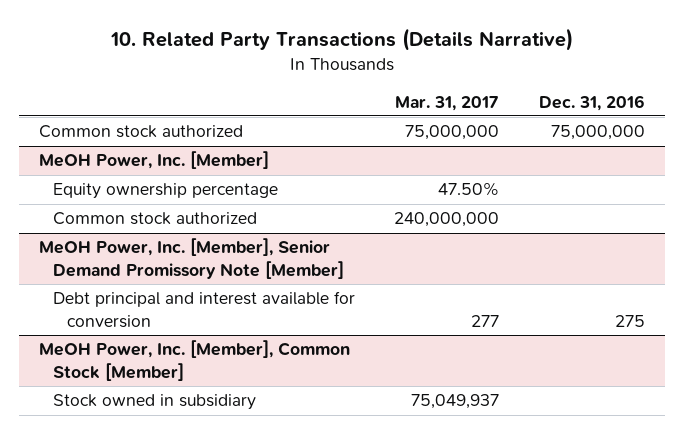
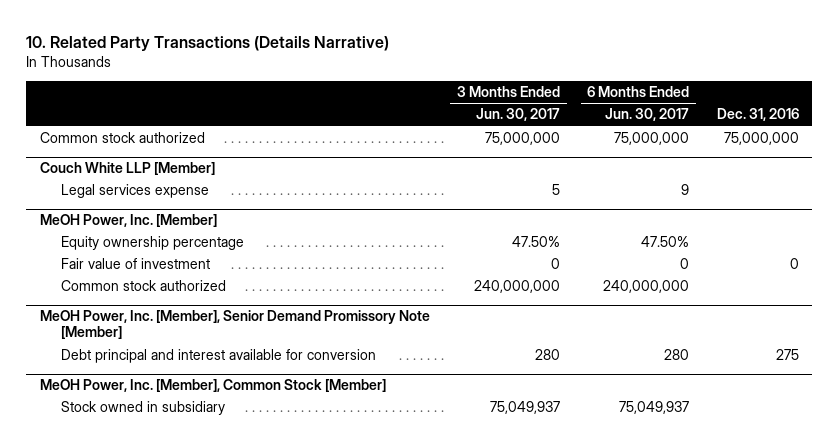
- | Mar. 31, 2017 | Dec. 31, 2016
+ | 3 Months Ended Jun. 30, 2017 | 6 Months Ended Jun. 30, 2017 | Dec. 31, 2016
+ Couch White LLP [Member]
+ Legal services expense | 5 | 9 |
@ MeOH Power, Inc. [Member]
+ Fair value of investment | 0 | 0 | 0

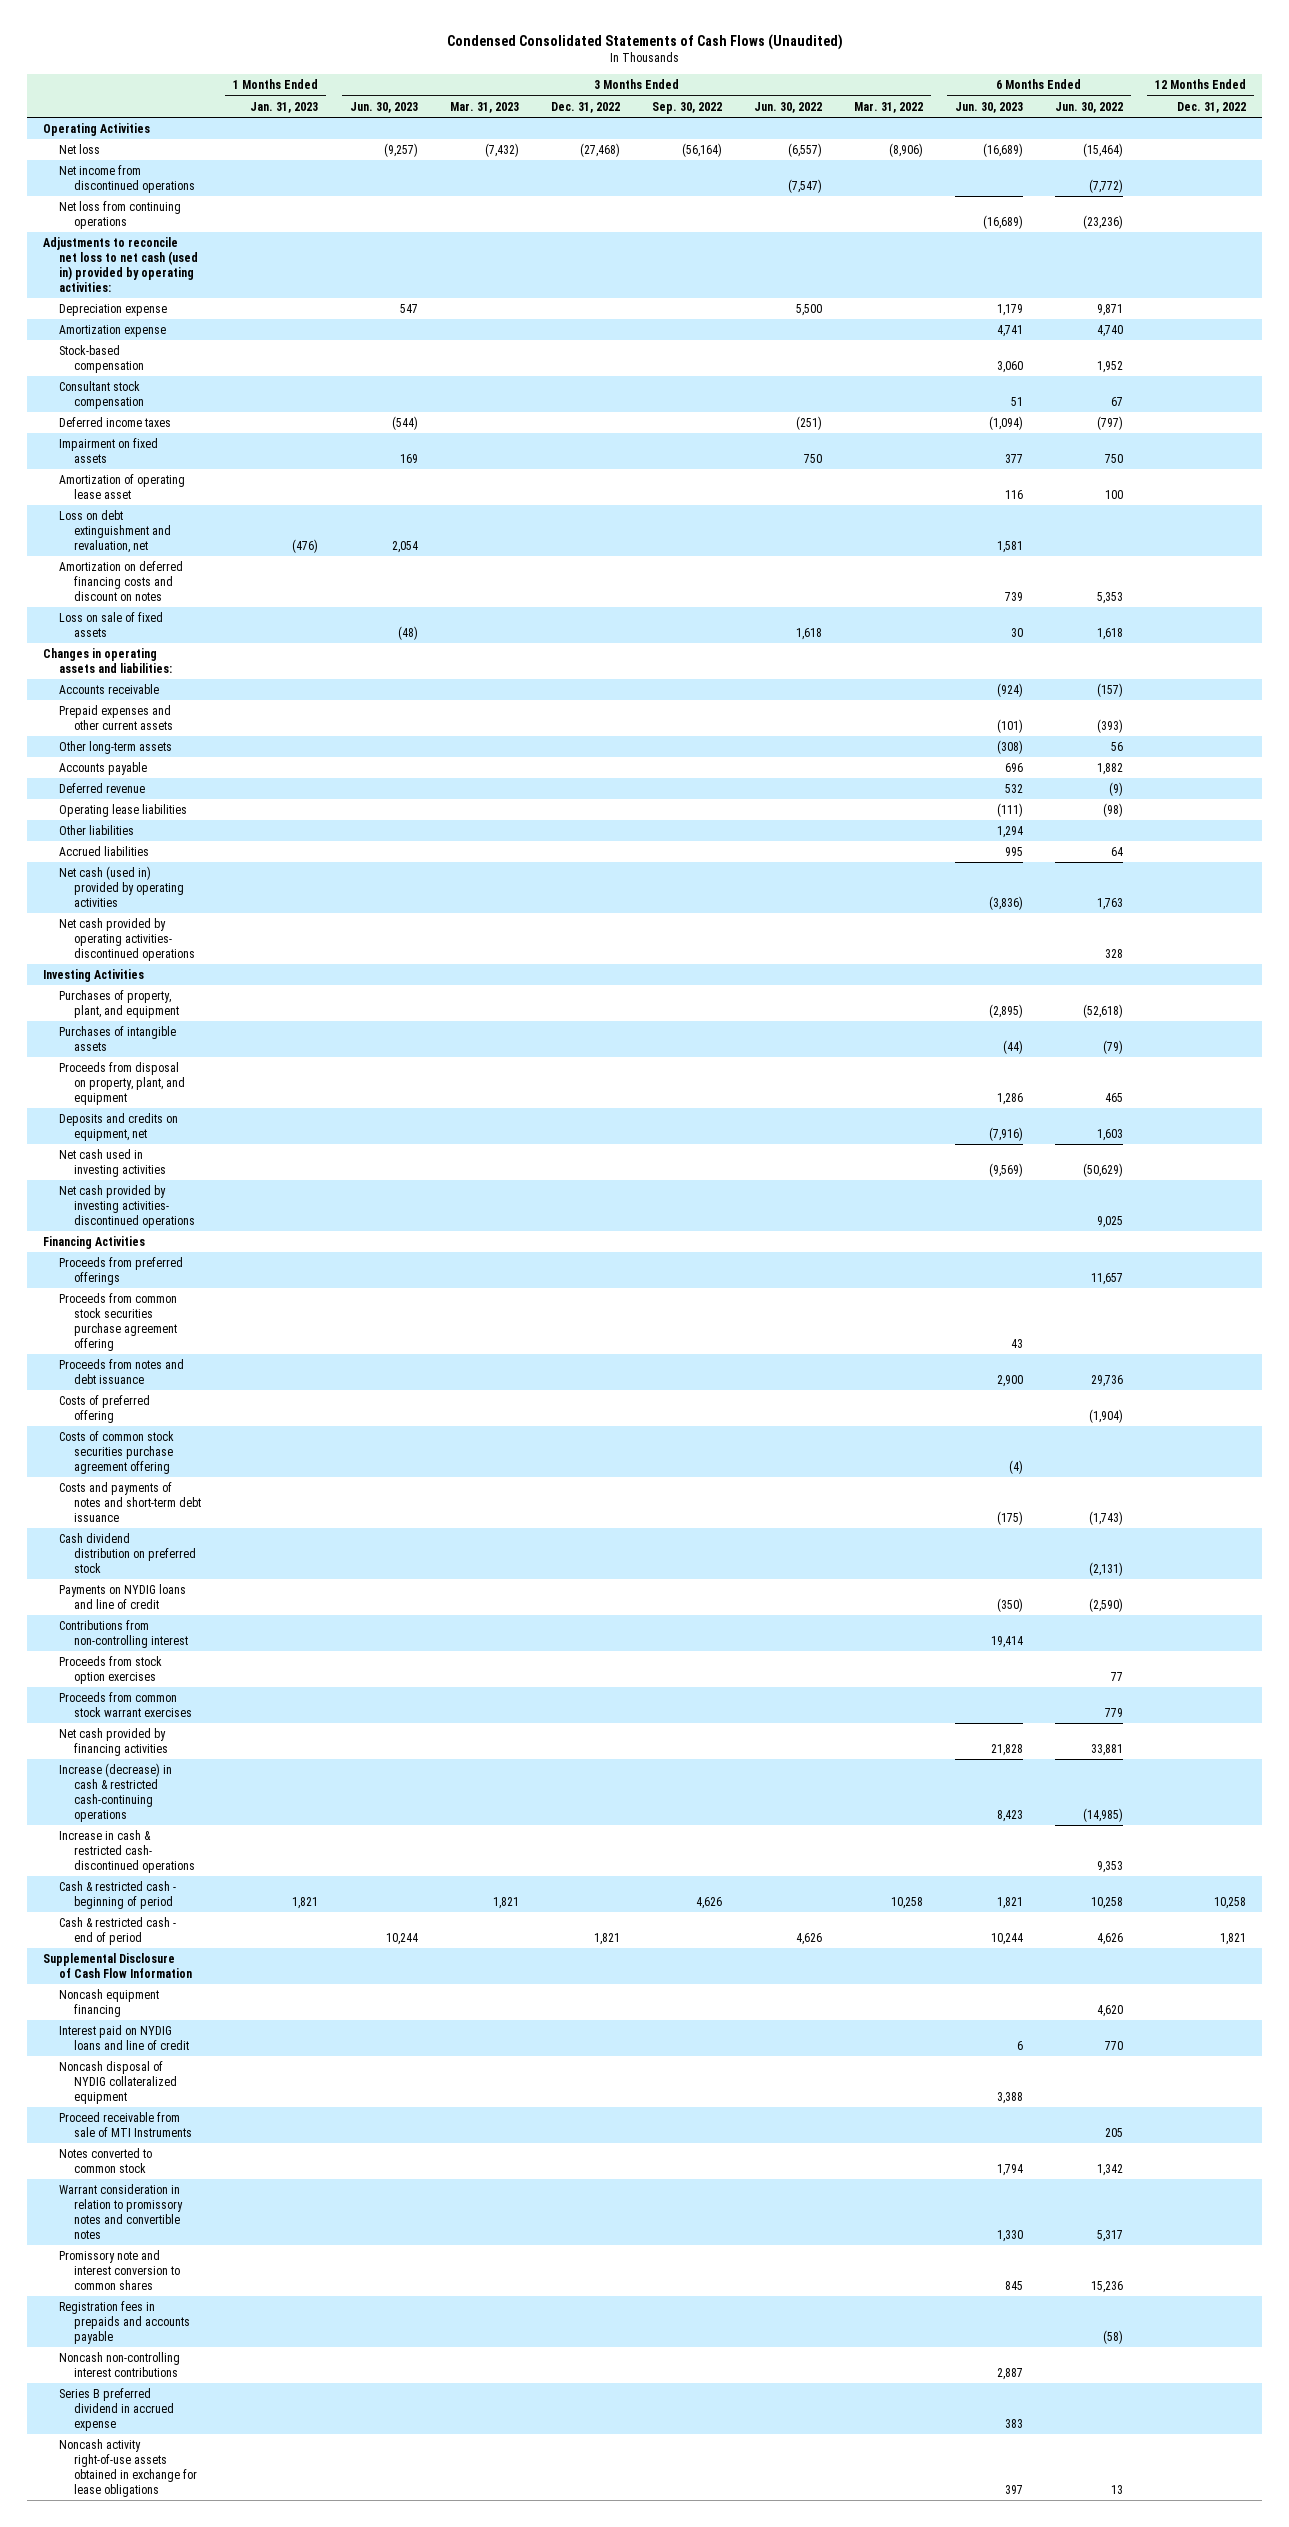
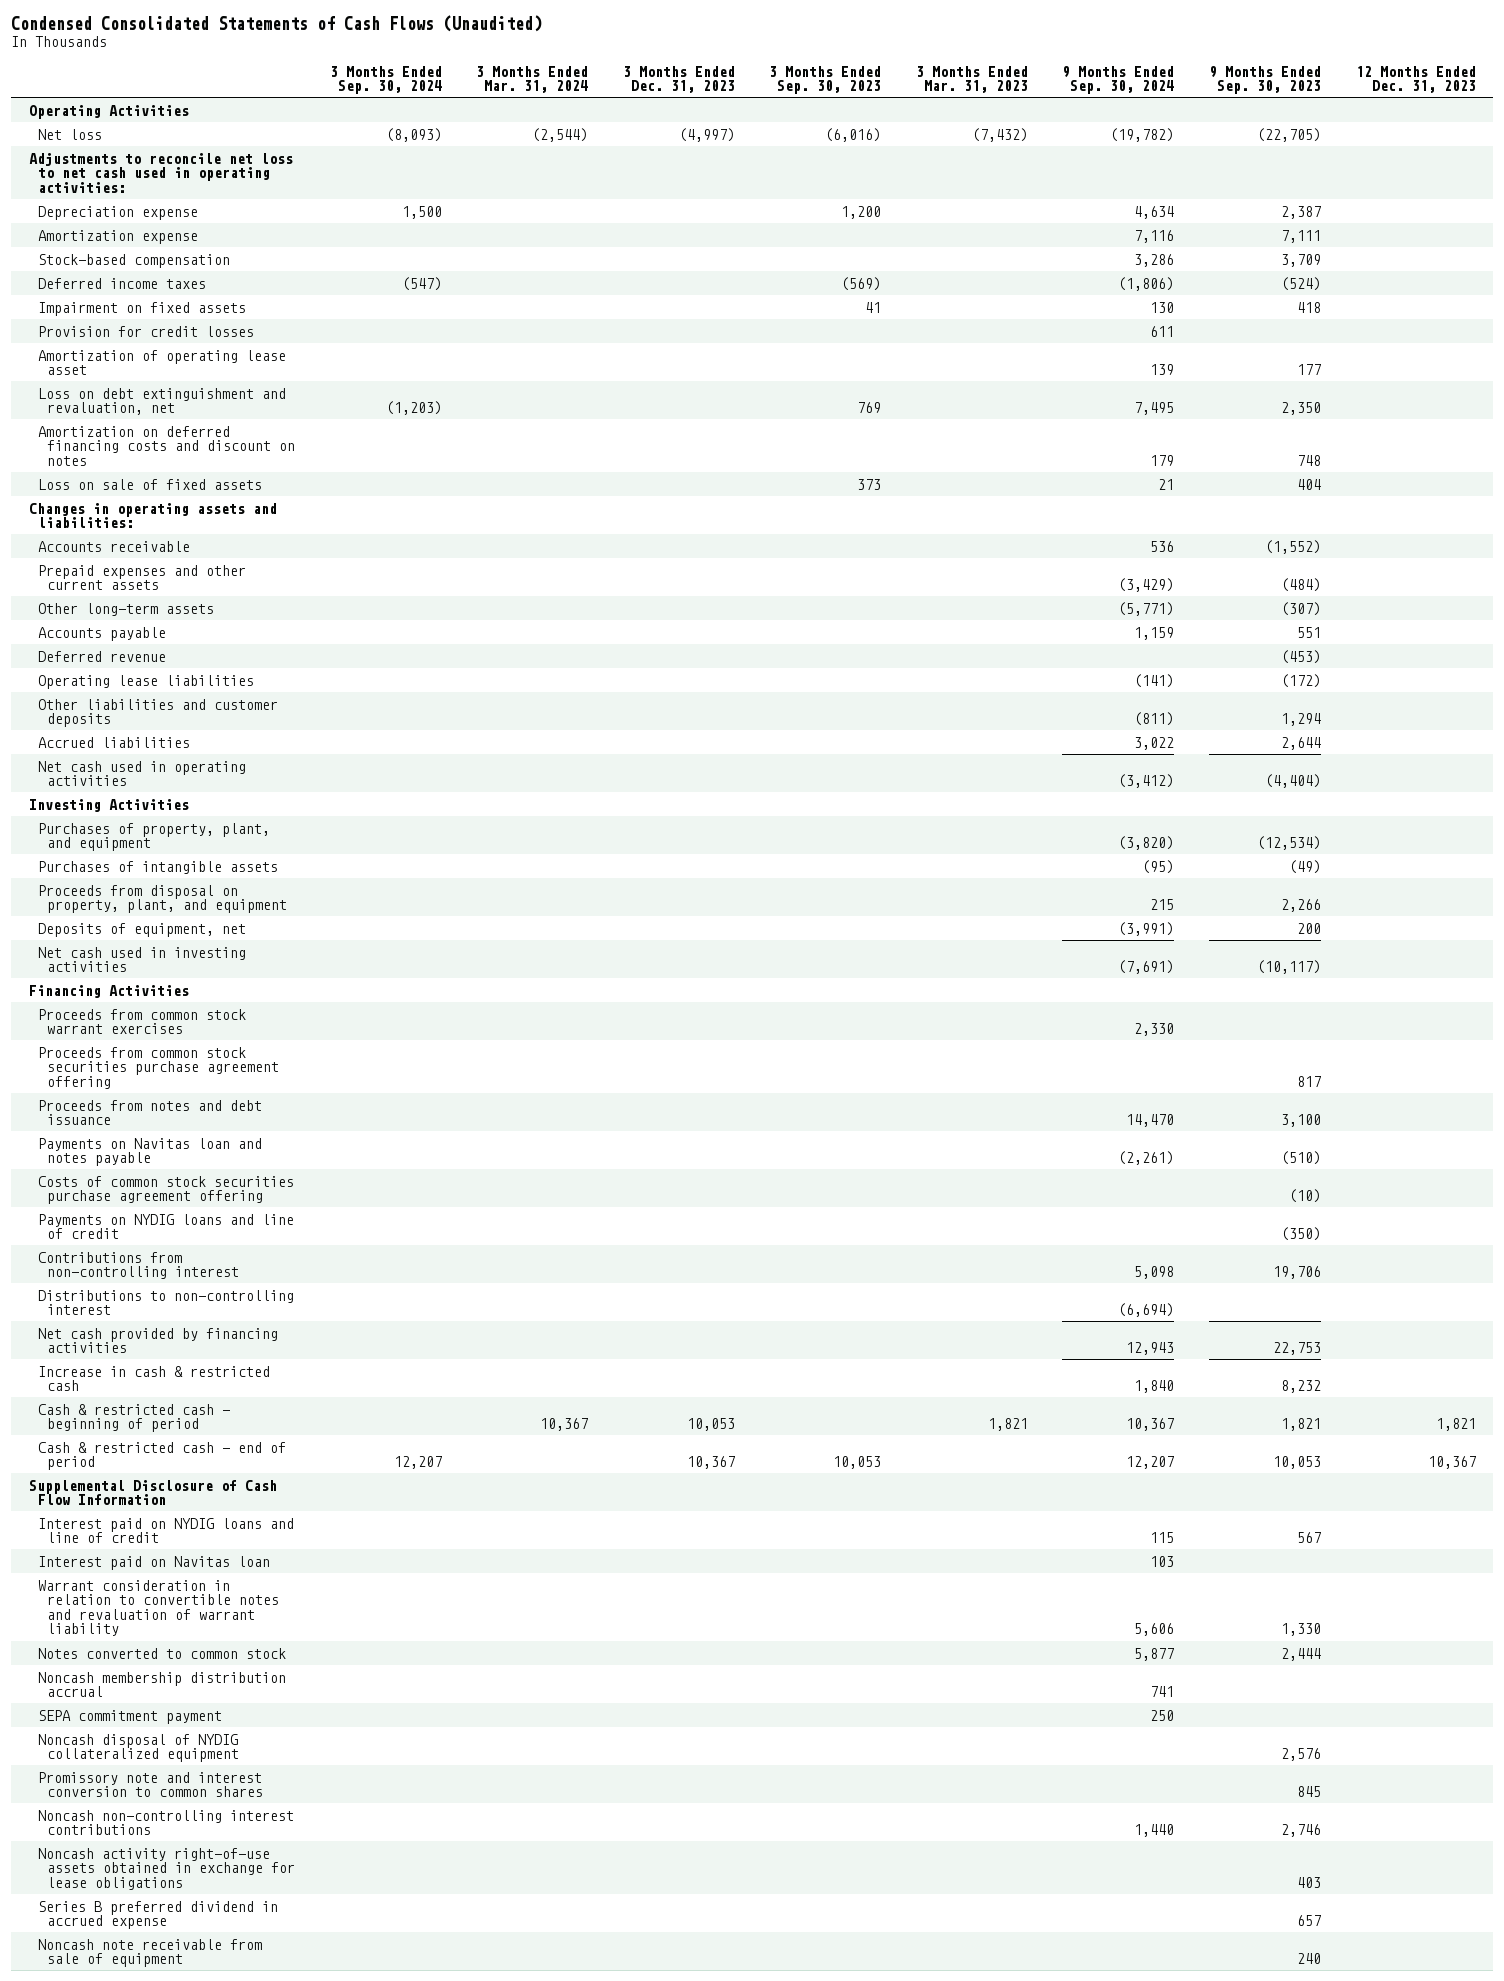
- | 1 Months Ended Jan. 31, 2023 | 3 Months Ended Jun. 30, 2023 | 3 Months Ended Mar. 31, 2023 | 3 Months Ended Dec. 31, 2022 | 3 Months Ended Sep. 30, 2022 | 3 Months Ended Jun. 30, 2022 | 3 Months Ended Mar. 31, 2022 | 6 Months Ended Jun. 30, 2023 | 6 Months Ended Jun. 30, 2022 | 12 Months Ended Dec. 31, 2022
+ | 3 Months Ended Sep. 30, 2024 | 3 Months Ended Mar. 31, 2024 | 3 Months Ended Dec. 31, 2023 | 3 Months Ended Sep. 30, 2023 | 3 Months Ended Mar. 31, 2023 | 9 Months Ended Sep. 30, 2024 | 9 Months Ended Sep. 30, 2023 | 12 Months Ended Dec. 31, 2023
- Net income from discontinued operations | | | | | | (7,547) | | | (7,772) |
- Net loss from continuing operations | | | | | | | | (16,689) | (23,236) |
- Adjustments to reconcile net loss to net cash (used in) provided by operating activities:
+ Adjustments to reconcile net loss to net cash used in operating activities:
- Consultant stock compensation | | | | | | | | 51 | 67 |
+ Provision for credit losses | | | | | | 611 | |
- Other liabilities | | | | | | | | 1,294 | |
+ Other liabilities and customer deposits | | | | | | (811) | 1,294 |
- Net cash (used in) provided by operating activities | | | | | | | | (3,836) | 1,763 |
- Net cash provided by operating activities- discontinued operations | | | | | | | | | 328 |
+ Net cash used in operating activities | | | | | | (3,412) | (4,404) |
- Deposits and credits on equipment, net | | | | | | | | (7,916) | 1,603 |
+ Deposits of equipment, net | | | | | | (3,991) | 200 |
- Net cash provided by investing activities- discontinued operations | | | | | | | | | 9,025 |
- Proceeds from preferred offerings | | | | | | | | | 11,657 |
moved up: Proceeds from common stock warrant exercises | | | | | | 2,330 | |
- Costs of preferred offering | | | | | | | | | (1,904) |
+ Payments on Navitas loan and notes payable | | | | | | (2,261) | (510) |
- Costs and payments of notes and short-term debt issuance | | | | | | | | (175) | (1,743) |
- Cash dividend distribution on preferred stock | | | | | | | | | (2,131) |
- Proceeds from stock option exercises | | | | | | | | | 77 |
+ Distributions to non-controlling interest | | | | | | (6,694) | |
- Increase (decrease) in cash & restricted cash-continuing operations | | | | | | | | 8,423 | (14,985) |
- Increase in cash & restricted cash- discontinued operations | | | | | | | | | 9,353 |
+ Increase in cash & restricted cash | | | | | | 1,840 | 8,232 |
- Noncash equipment financing | | | | | | | | | 4,620 |
- Proceed receivable from sale of MTI Instruments | | | | | | | | | 205 |
+ Interest paid on Navitas loan | | | | | | 103 | |
+ Warrant consideration in relation to convertible notes and revaluation of warrant liability | | | | | | 5,606 | 1,330 |
- Warrant consideration in relation to promissory notes and convertible notes | | | | | | | | 1,330 | 5,317 |
+ Noncash membership distribution accrual | | | | | | 741 | |
+ SEPA commitment payment | | | | | | 250 | |
moved down: Noncash disposal of NYDIG collateralized equipment | | | | | | | 2,576 |
- Registration fees in prepaids and accounts payable | | | | | | | | | (58) |
moved down: Series B preferred dividend in accrued expense | | | | | | | 657 |
+ Noncash note receivable from sale of equipment | | | | | | | 240 |

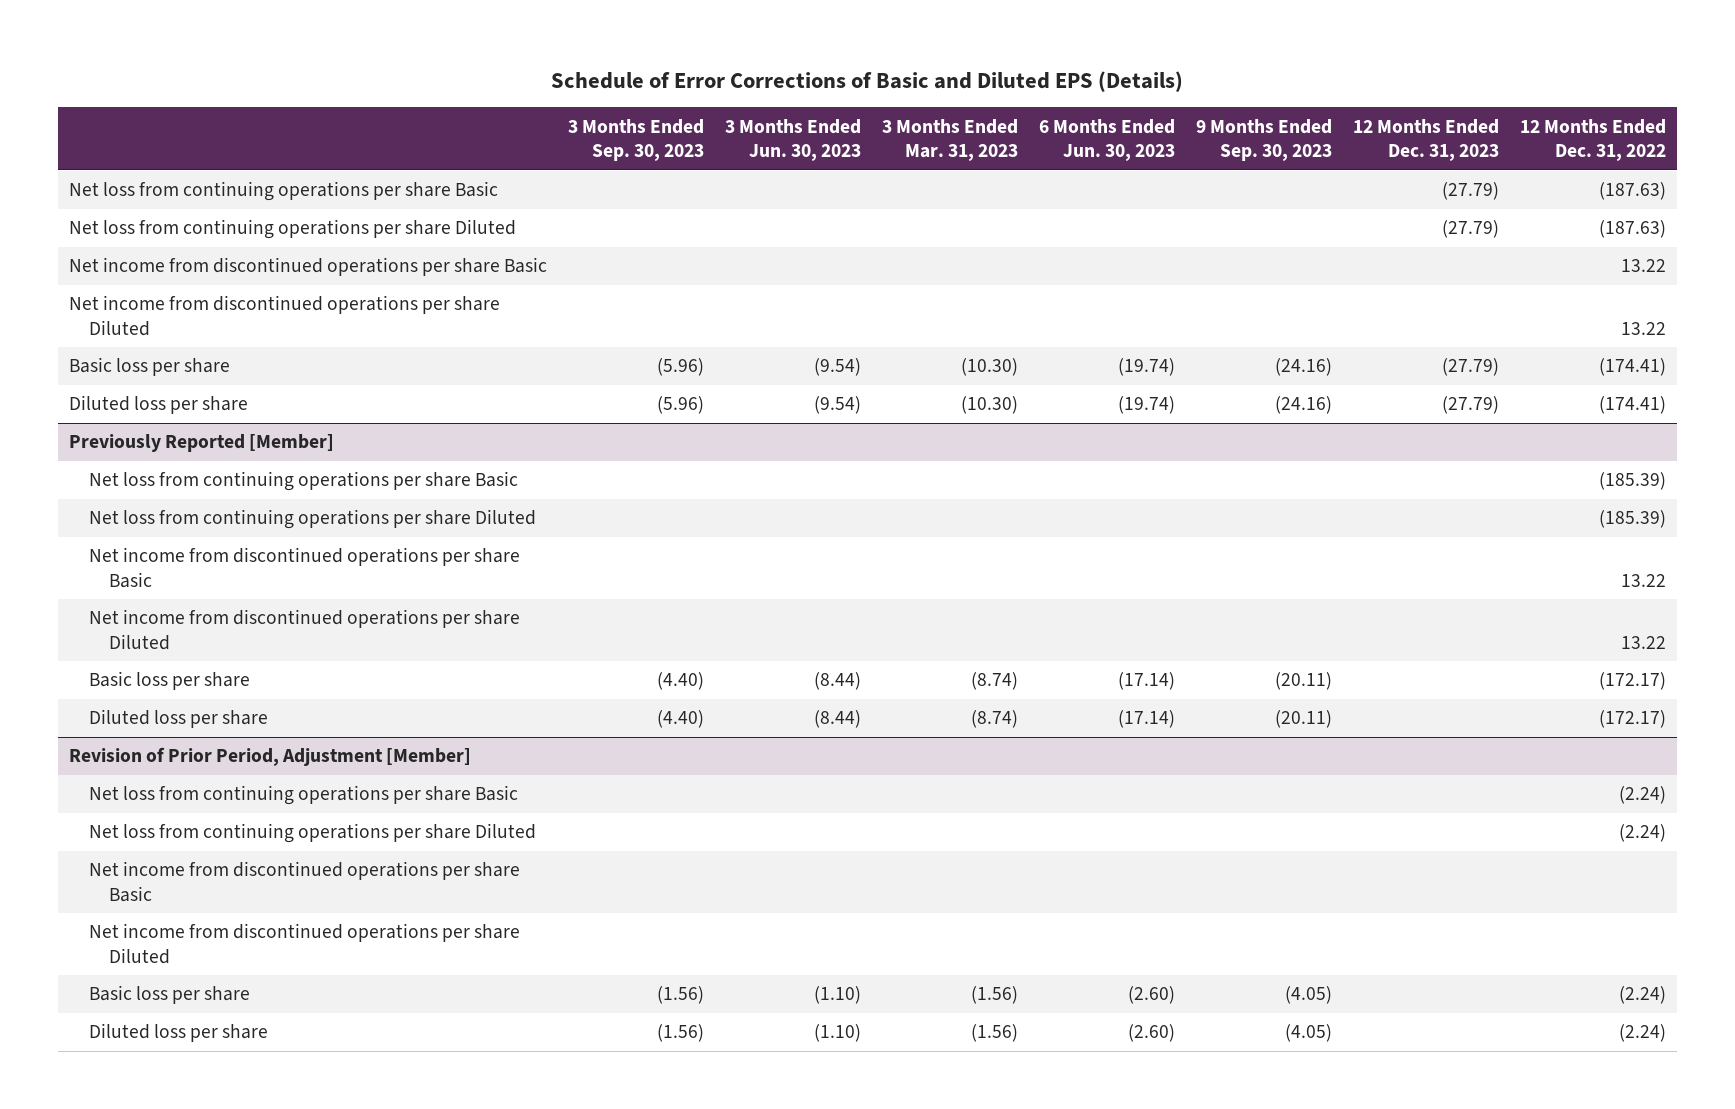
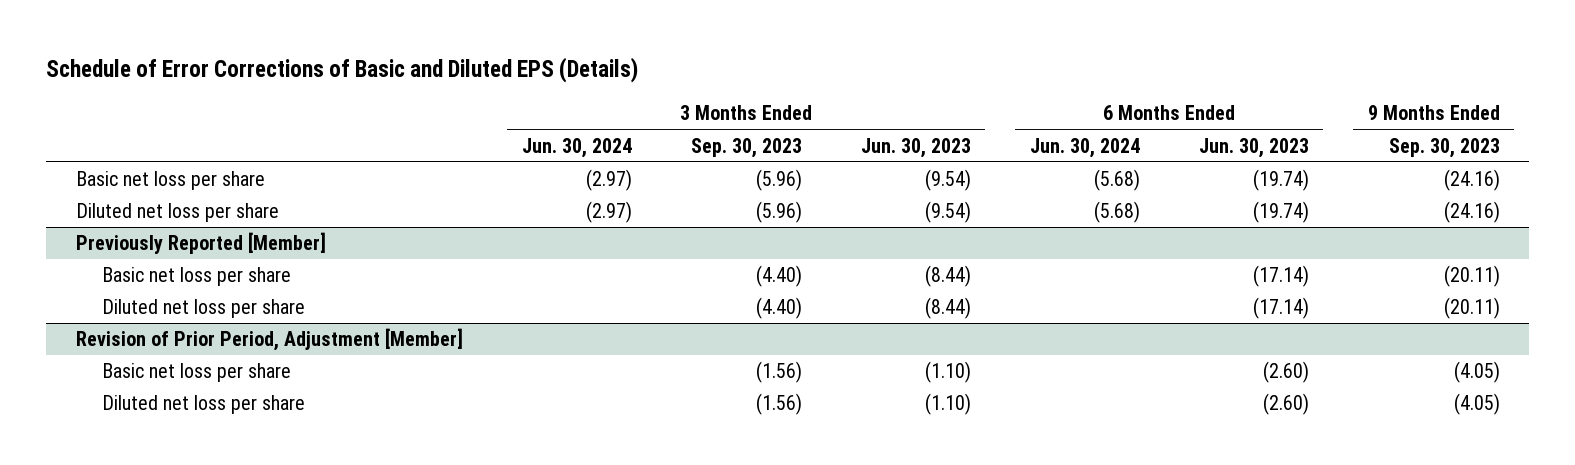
- | 3 Months Ended Sep. 30, 2023 | 3 Months Ended Jun. 30, 2023 | 3 Months Ended Mar. 31, 2023 | 6 Months Ended Jun. 30, 2023 | 9 Months Ended Sep. 30, 2023 | 12 Months Ended Dec. 31, 2023 | 12 Months Ended Dec. 31, 2022
+ | 3 Months Ended Jun. 30, 2024 | 3 Months Ended Sep. 30, 2023 | 3 Months Ended Jun. 30, 2023 | 6 Months Ended Jun. 30, 2024 | 6 Months Ended Jun. 30, 2023 | 9 Months Ended Sep. 30, 2023
- Net loss from continuing operations per share Basic | | | | | | (27.79) | (187.63)
- Net loss from continuing operations per share Diluted | | | | | | (27.79) | (187.63)
- Net income from discontinued operations per share Basic | | | | | | | 13.22
- Net income from discontinued operations per share Diluted | | | | | | | 13.22
- Basic loss per share | (5.96) | (9.54) | (10.30) | (19.74) | (24.16) | (27.79) | (174.41)
- Diluted loss per share | (5.96) | (9.54) | (10.30) | (19.74) | (24.16) | (27.79) | (174.41)
+ Basic net loss per share | (2.97) | (5.96) | (9.54) | (5.68) | (19.74) | (24.16)
+ Diluted net loss per share | (2.97) | (5.96) | (9.54) | (5.68) | (19.74) | (24.16)
@ Previously Reported [Member]
- Net loss from continuing operations per share Basic | | | | | | | (185.39)
- Net loss from continuing operations per share Diluted | | | | | | | (185.39)
- Net income from discontinued operations per share Basic | | | | | | | 13.22
- Net income from discontinued operations per share Diluted | | | | | | | 13.22
- Basic loss per share | (4.40) | (8.44) | (8.74) | (17.14) | (20.11) | | (172.17)
- Diluted loss per share | (4.40) | (8.44) | (8.74) | (17.14) | (20.11) | | (172.17)
+ Basic net loss per share | | (4.40) | (8.44) | | (17.14) | (20.11)
+ Diluted net loss per share | | (4.40) | (8.44) | | (17.14) | (20.11)
@ Revision of Prior Period, Adjustment [Member]
- Net loss from continuing operations per share Basic | | | | | | | (2.24)
- Net loss from continuing operations per share Diluted | | | | | | | (2.24)
- Net income from discontinued operations per share Basic
- Net income from discontinued operations per share Diluted
- Basic loss per share | (1.56) | (1.10) | (1.56) | (2.60) | (4.05) | | (2.24)
- Diluted loss per share | (1.56) | (1.10) | (1.56) | (2.60) | (4.05) | | (2.24)
+ Basic net loss per share | | (1.56) | (1.10) | | (2.60) | (4.05)
+ Diluted net loss per share | | (1.56) | (1.10) | | (2.60) | (4.05)

